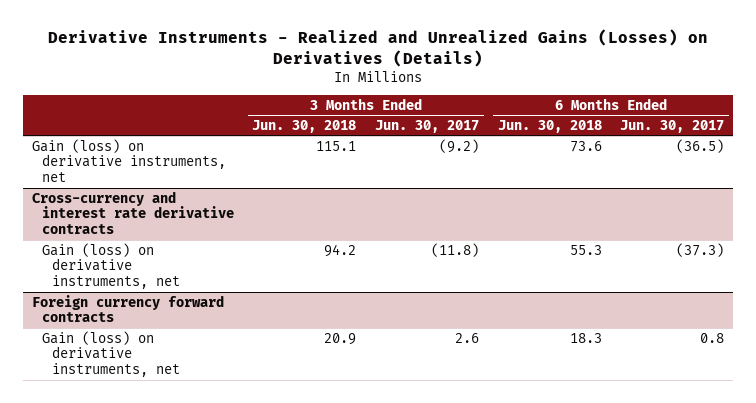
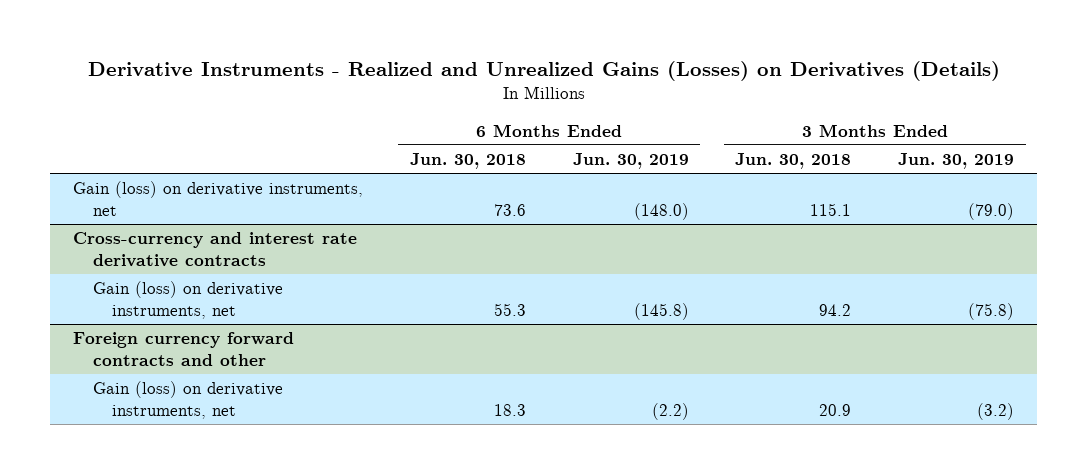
- | 3 Months Ended Jun. 30, 2018 | 3 Months Ended Jun. 30, 2017 | 6 Months Ended Jun. 30, 2018 | 6 Months Ended Jun. 30, 2017
+ | 6 Months Ended Jun. 30, 2018 | 6 Months Ended Jun. 30, 2019 | 3 Months Ended Jun. 30, 2018 | 3 Months Ended Jun. 30, 2019
- Foreign currency forward contracts
+ Foreign currency forward contracts and other

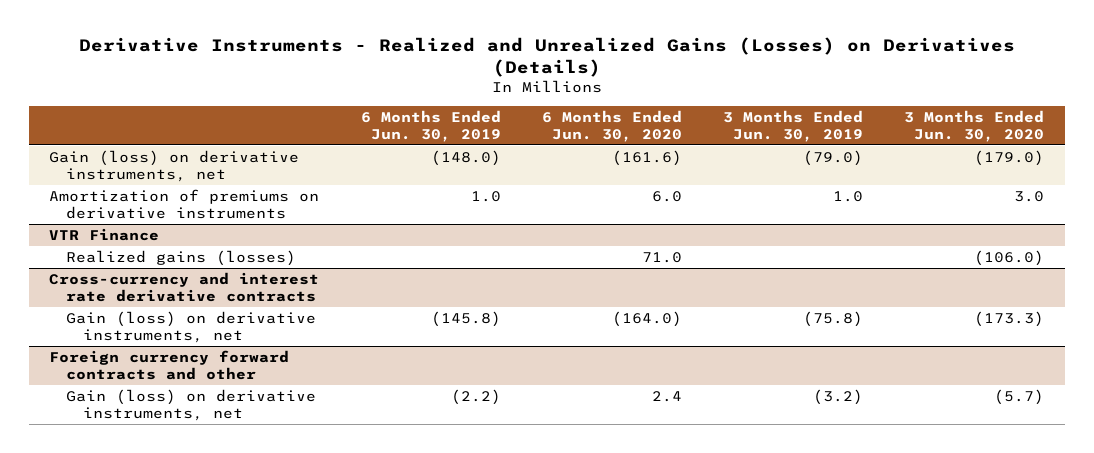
- | 6 Months Ended Jun. 30, 2018 | 6 Months Ended Jun. 30, 2019 | 3 Months Ended Jun. 30, 2018 | 3 Months Ended Jun. 30, 2019
+ | 6 Months Ended Jun. 30, 2019 | 6 Months Ended Jun. 30, 2020 | 3 Months Ended Jun. 30, 2019 | 3 Months Ended Jun. 30, 2020
+ Amortization of premiums on derivative instruments | 1.0 | 6.0 | 1.0 | 3.0
+ VTR Finance
+ Realized gains (losses) | | 71.0 | | (106.0)

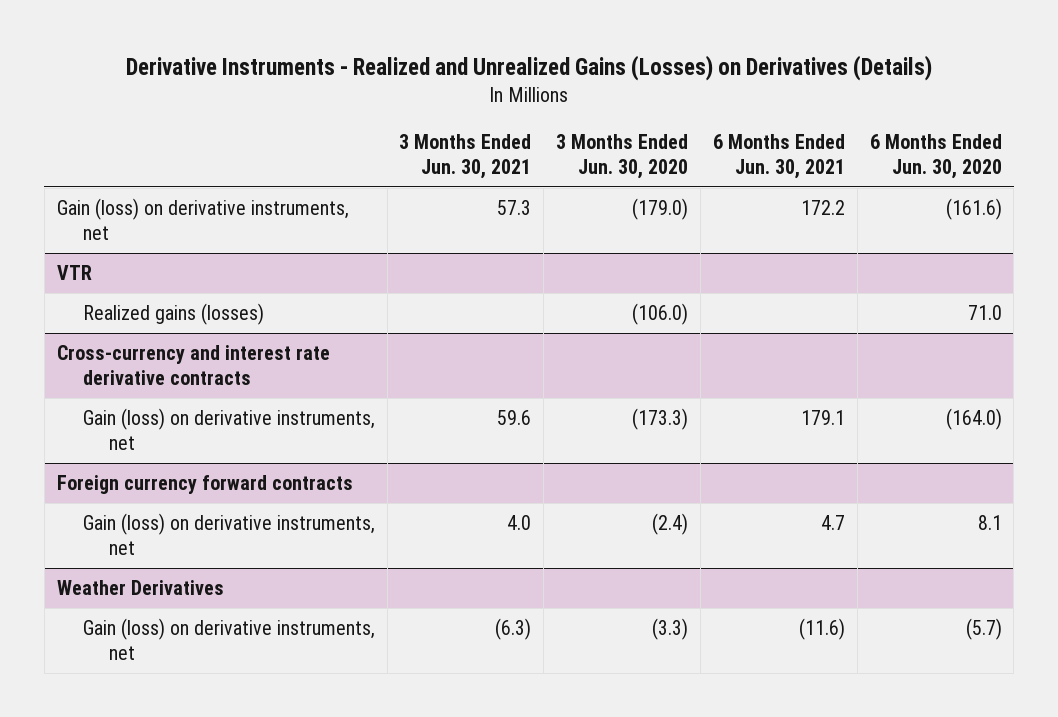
- | 6 Months Ended Jun. 30, 2019 | 6 Months Ended Jun. 30, 2020 | 3 Months Ended Jun. 30, 2019 | 3 Months Ended Jun. 30, 2020
+ | 3 Months Ended Jun. 30, 2021 | 3 Months Ended Jun. 30, 2020 | 6 Months Ended Jun. 30, 2021 | 6 Months Ended Jun. 30, 2020
- Amortization of premiums on derivative instruments | 1.0 | 6.0 | 1.0 | 3.0
- VTR Finance
+ VTR
- Foreign currency forward contracts and other
- Gain (loss) on derivative instruments, net | (2.2) | 2.4 | (3.2) | (5.7)
+ Foreign currency forward contracts
+ Gain (loss) on derivative instruments, net | 4.0 | (2.4) | 4.7 | 8.1
+ Weather Derivatives
+ Gain (loss) on derivative instruments, net | (6.3) | (3.3) | (11.6) | (5.7)

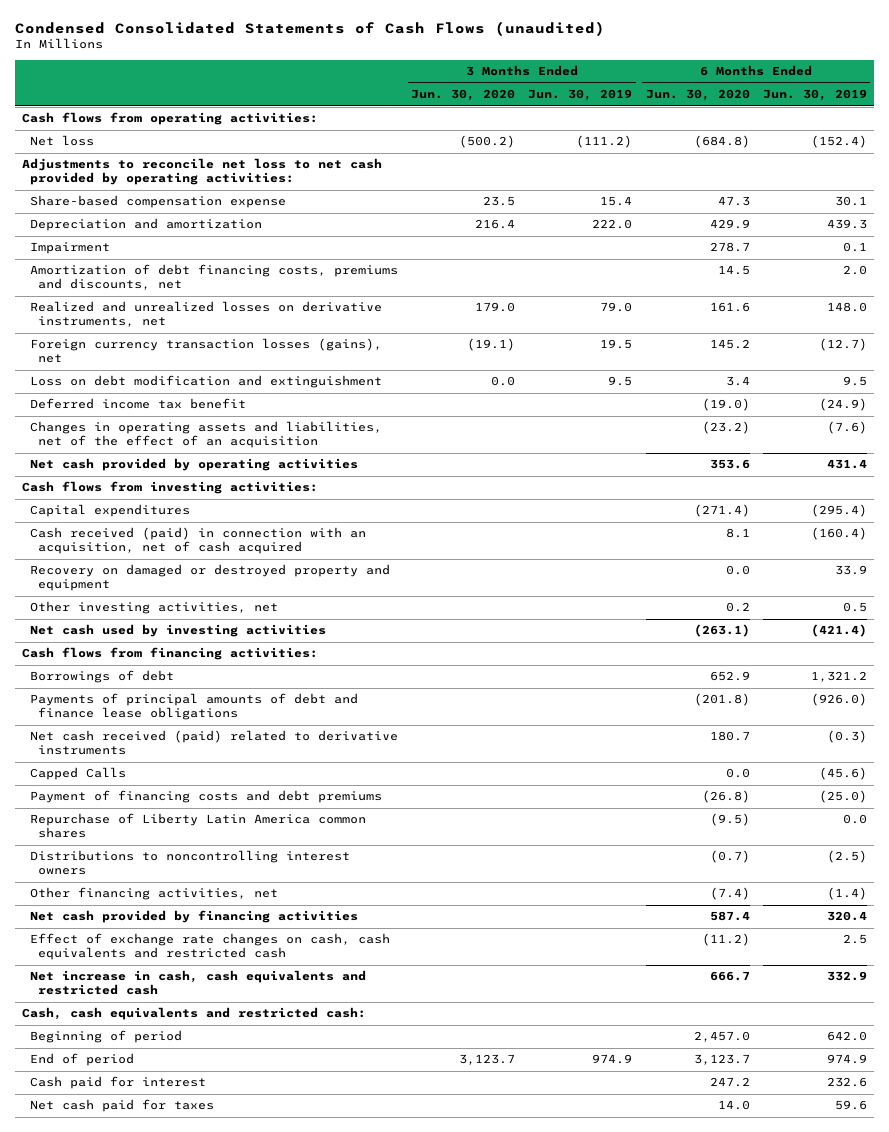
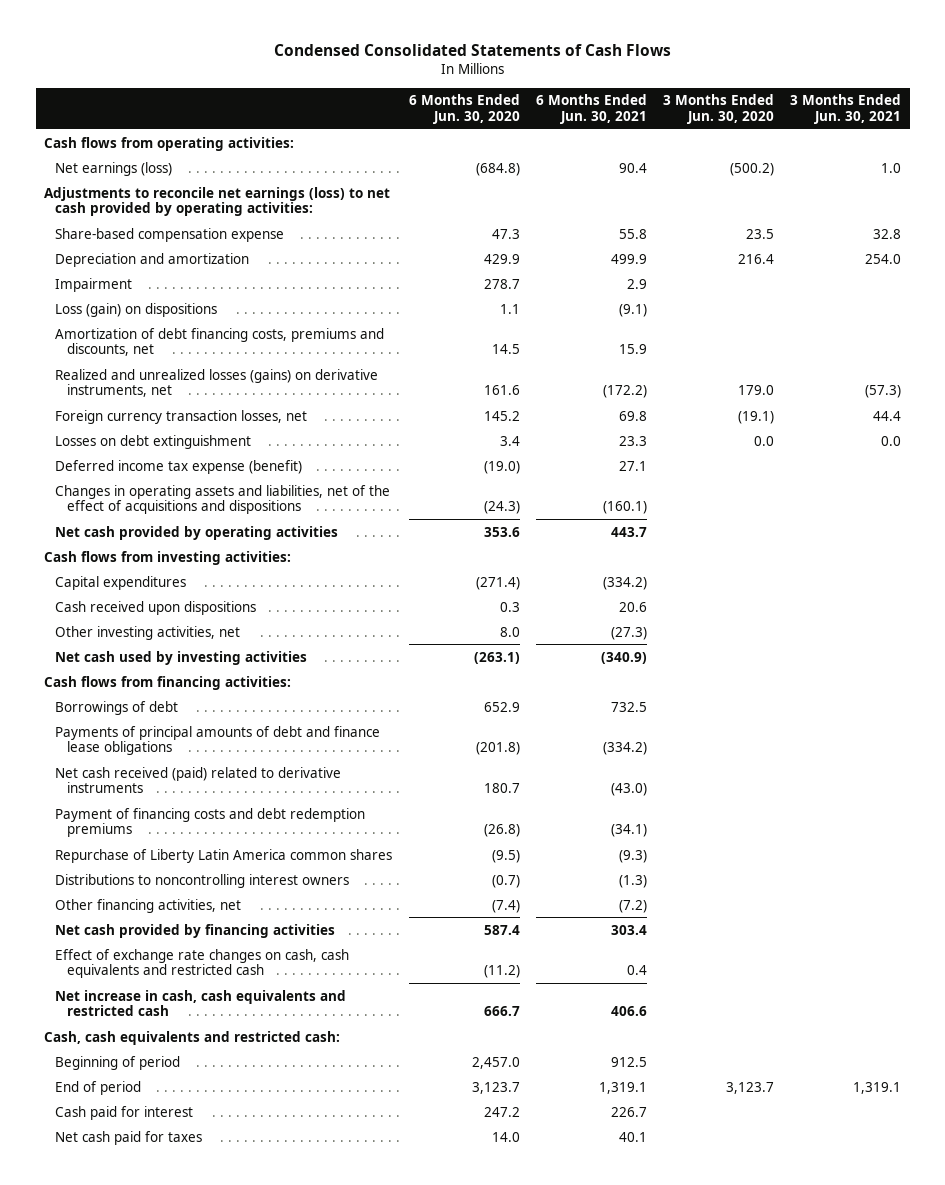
- Condensed Consolidated Statements of Cash Flows (unaudited)
+ Condensed Consolidated Statements of Cash Flows
- | 3 Months Ended Jun. 30, 2020 | 3 Months Ended Jun. 30, 2019 | 6 Months Ended Jun. 30, 2020 | 6 Months Ended Jun. 30, 2019
+ | 6 Months Ended Jun. 30, 2020 | 6 Months Ended Jun. 30, 2021 | 3 Months Ended Jun. 30, 2020 | 3 Months Ended Jun. 30, 2021
- Net loss | (500.2) | (111.2) | (684.8) | (152.4)
- Adjustments to reconcile net loss to net cash provided by operating activities:
+ Net earnings (loss) | (684.8) | 90.4 | (500.2) | 1.0
+ Adjustments to reconcile net earnings (loss) to net cash provided by operating activities:
+ Loss (gain) on dispositions | 1.1 | (9.1) | |
- Realized and unrealized losses on derivative instruments, net | 179.0 | 79.0 | 161.6 | 148.0
- Foreign currency transaction losses (gains), net | (19.1) | 19.5 | 145.2 | (12.7)
- Loss on debt modification and extinguishment | 0.0 | 9.5 | 3.4 | 9.5
- Deferred income tax benefit | | | (19.0) | (24.9)
- Changes in operating assets and liabilities, net of the effect of an acquisition | | | (23.2) | (7.6)
+ Realized and unrealized losses (gains) on derivative instruments, net | 161.6 | (172.2) | 179.0 | (57.3)
+ Foreign currency transaction losses, net | 145.2 | 69.8 | (19.1) | 44.4
+ Losses on debt extinguishment | 3.4 | 23.3 | 0.0 | 0.0
+ Deferred income tax expense (benefit) | (19.0) | 27.1 | |
+ Changes in operating assets and liabilities, net of the effect of acquisitions and dispositions | (24.3) | (160.1) | |
- Cash received (paid) in connection with an acquisition, net of cash acquired | | | 8.1 | (160.4)
- Recovery on damaged or destroyed property and equipment | | | 0.0 | 33.9
- Other investing activities, net | | | 0.2 | 0.5
+ Cash received upon dispositions | 0.3 | 20.6 | |
+ Other investing activities, net | 8.0 | (27.3) | |
- Capped Calls | | | 0.0 | (45.6)
- Payment of financing costs and debt premiums | | | (26.8) | (25.0)
+ Payment of financing costs and debt redemption premiums | (26.8) | (34.1) | |

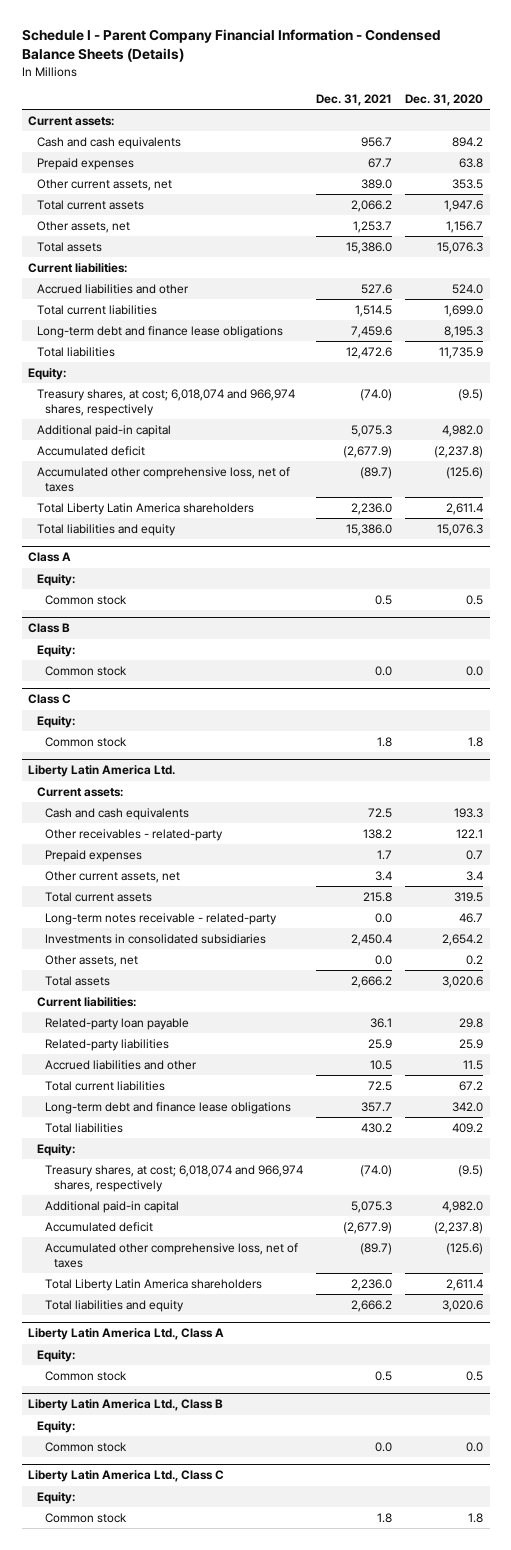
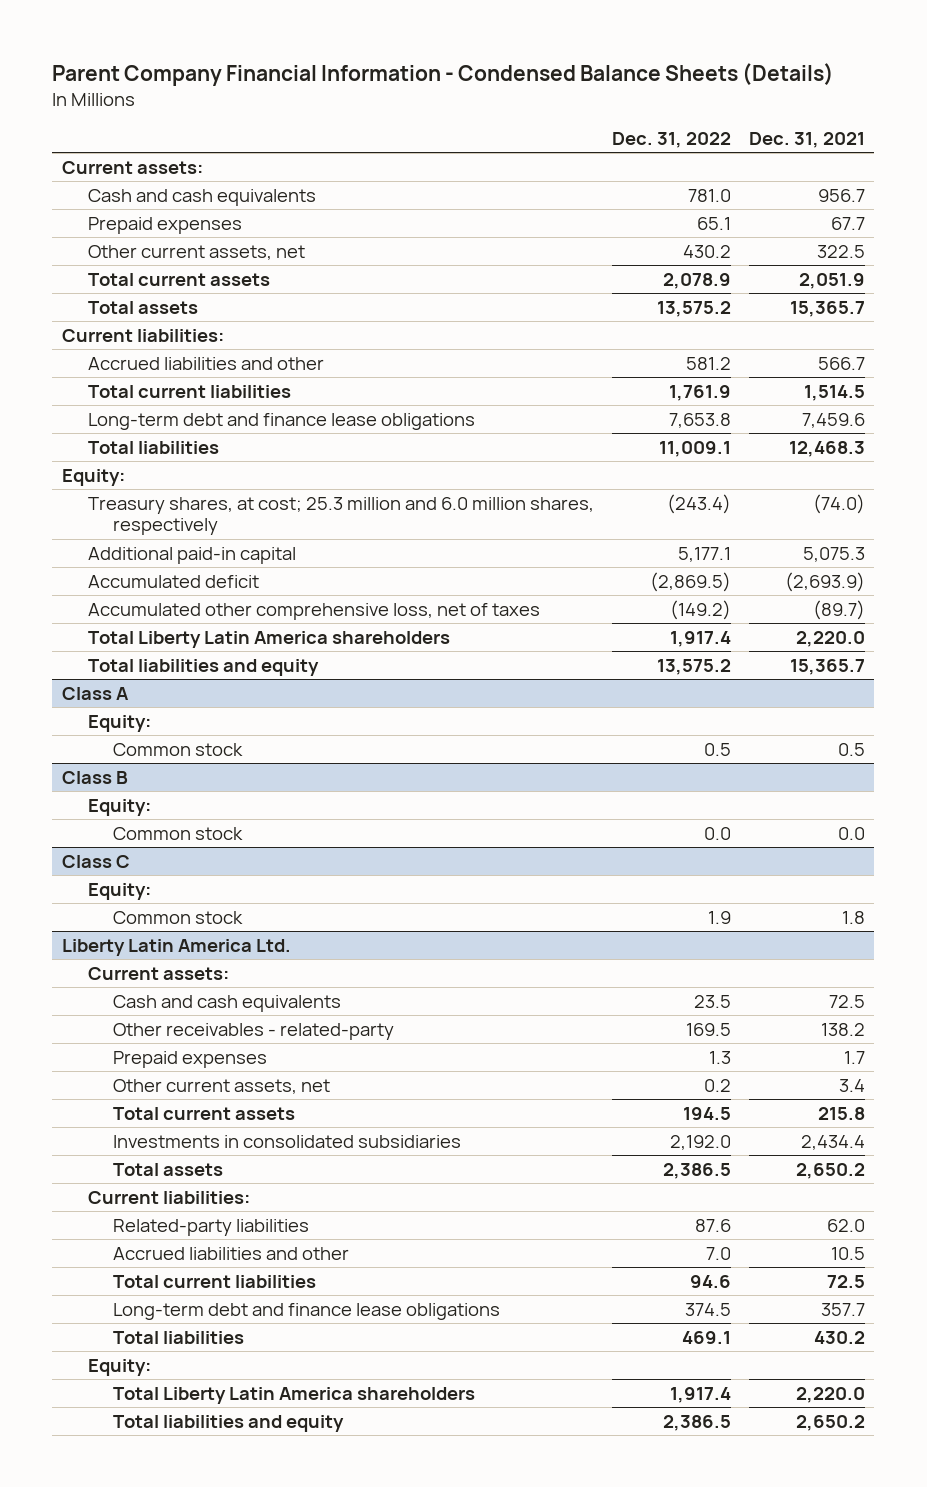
- Schedule I - Parent Company Financial Information - Condensed Balance Sheets (Details)
+ Parent Company Financial Information - Condensed Balance Sheets (Details)
- | Dec. 31, 2021 | Dec. 31, 2020
+ | Dec. 31, 2022 | Dec. 31, 2021
- Other current assets, net | 389.0 | 353.5
- Total current assets | 2,066.2 | 1,947.6
- Other assets, net | 1,253.7 | 1,156.7
- Total assets | 15,386.0 | 15,076.3
+ Other current assets, net | 430.2 | 322.5
+ Total current assets | 2,078.9 | 2,051.9
+ Total assets | 13,575.2 | 15,365.7
- Accrued liabilities and other | 527.6 | 524.0
+ Accrued liabilities and other | 581.2 | 566.7
- Total liabilities | 12,472.6 | 11,735.9
+ Total liabilities | 11,009.1 | 12,468.3
- Treasury shares, at cost; 6,018,074 and 966,974 shares, respectively | (74.0) | (9.5)
+ Treasury shares, at cost; 25.3 million and 6.0 million shares, respectively | (243.4) | (74.0)
- Accumulated deficit | (2,677.9) | (2,237.8)
+ Accumulated deficit | (2,869.5) | (2,693.9)
- Total Liberty Latin America shareholders | 2,236.0 | 2,611.4
- Total liabilities and equity | 15,386.0 | 15,076.3
+ Total Liberty Latin America shareholders | 1,917.4 | 2,220.0
+ Total liabilities and equity | 13,575.2 | 15,365.7
@ Liberty Latin America Ltd.
- Long-term notes receivable - related-party | 0.0 | 46.7
- Investments in consolidated subsidiaries | 2,450.4 | 2,654.2
- Other assets, net | 0.0 | 0.2
- Total assets | 2,666.2 | 3,020.6
+ Investments in consolidated subsidiaries | 2,192.0 | 2,434.4
+ Total assets | 2,386.5 | 2,650.2
- Related-party loan payable | 36.1 | 29.8
- Related-party liabilities | 25.9 | 25.9
+ Related-party liabilities | 87.6 | 62.0
- Treasury shares, at cost; 6,018,074 and 966,974 shares, respectively | (74.0) | (9.5)
- Additional paid-in capital | 5,075.3 | 4,982.0
- Accumulated deficit | (2,677.9) | (2,237.8)
- Accumulated other comprehensive loss, net of taxes | (89.7) | (125.6)
- Total Liberty Latin America shareholders | 2,236.0 | 2,611.4
- Total liabilities and equity | 2,666.2 | 3,020.6
- Liberty Latin America Ltd., Class A
- Equity:
- Common stock | 0.5 | 0.5
- Liberty Latin America Ltd., Class B
- Equity:
- Common stock | 0.0 | 0.0
- Liberty Latin America Ltd., Class C
- Equity:
- Common stock | 1.8 | 1.8
@ Liberty Latin America Ltd.
+ Total Liberty Latin America shareholders | 1,917.4 | 2,220.0
+ Total liabilities and equity | 2,386.5 | 2,650.2

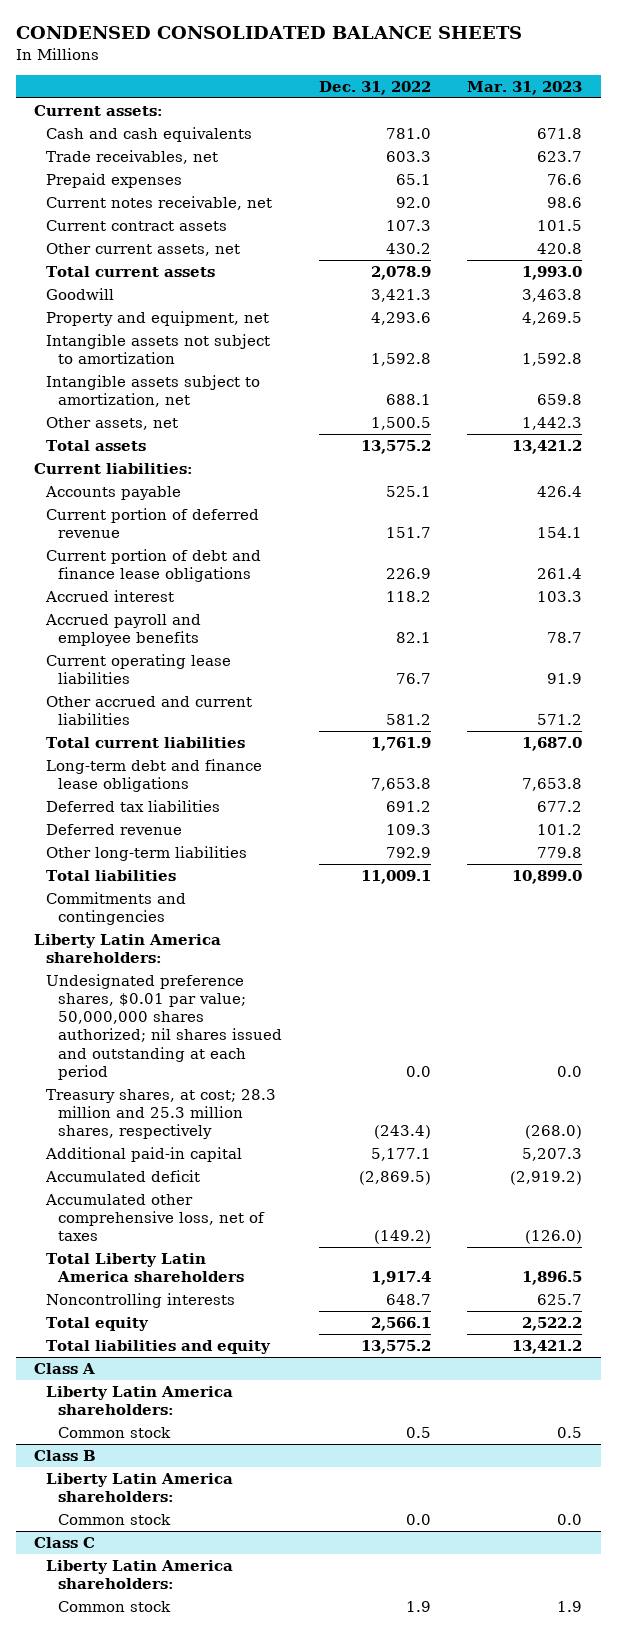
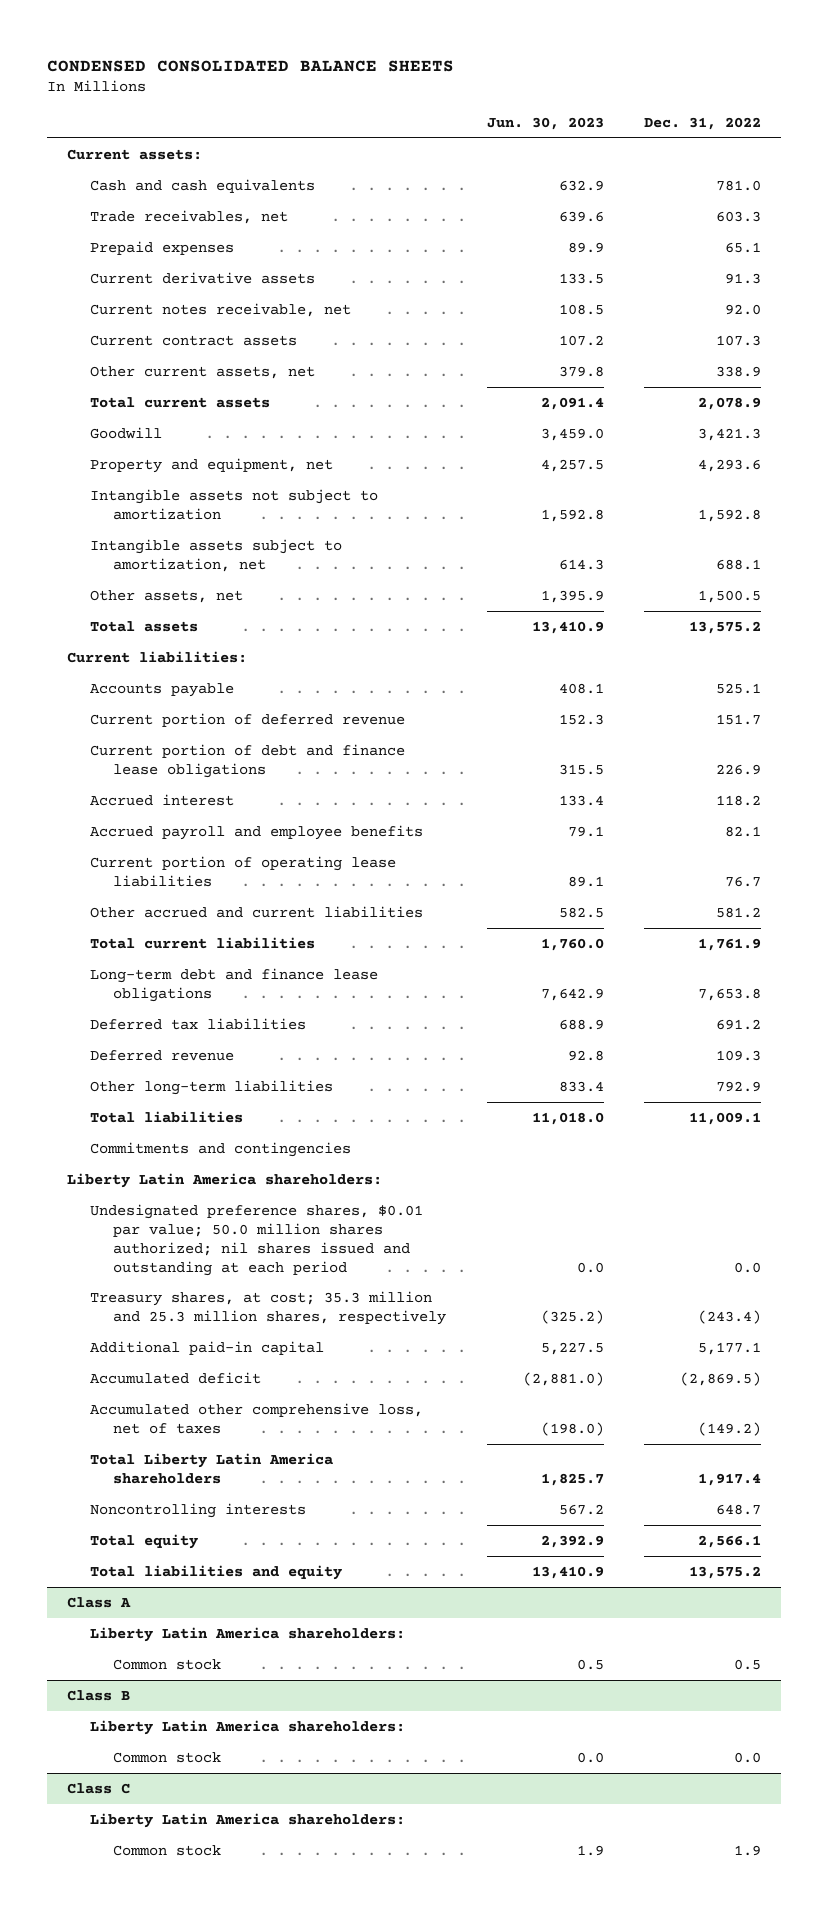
- | Dec. 31, 2022 | Mar. 31, 2023
+ | Jun. 30, 2023 | Dec. 31, 2022
+ Current derivative assets | 133.5 | 91.3
- Other current assets, net | 430.2 | 420.8
+ Other current assets, net | 379.8 | 338.9
- Current operating lease liabilities | 76.7 | 91.9
+ Current portion of operating lease liabilities | 89.1 | 76.7
- Undesignated preference shares, $0.01 par value; 50,000,000 shares authorized; nil shares issued and outstanding at each period | 0.0 | 0.0
- Treasury shares, at cost; 28.3 million and 25.3 million shares, respectively | (243.4) | (268.0)
+ Undesignated preference shares, $0.01 par value; 50.0 million shares authorized; nil shares issued and outstanding at each period | 0.0 | 0.0
+ Treasury shares, at cost; 35.3 million and 25.3 million shares, respectively | (325.2) | (243.4)

